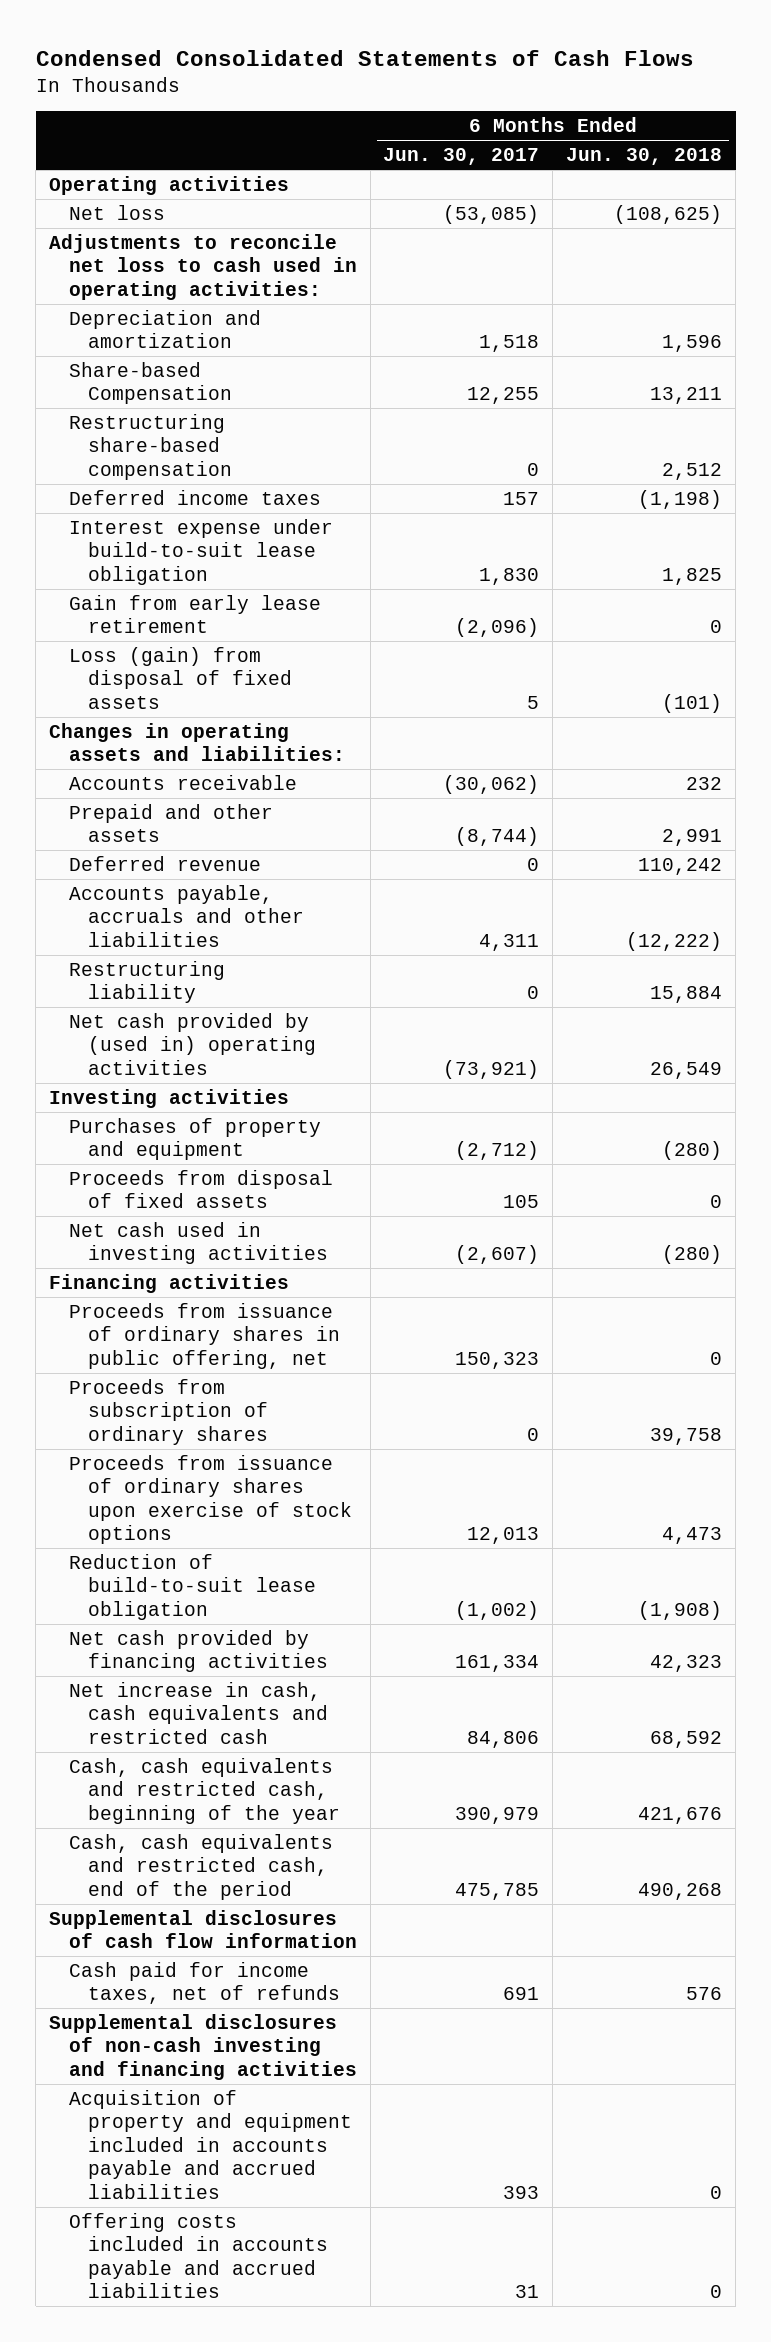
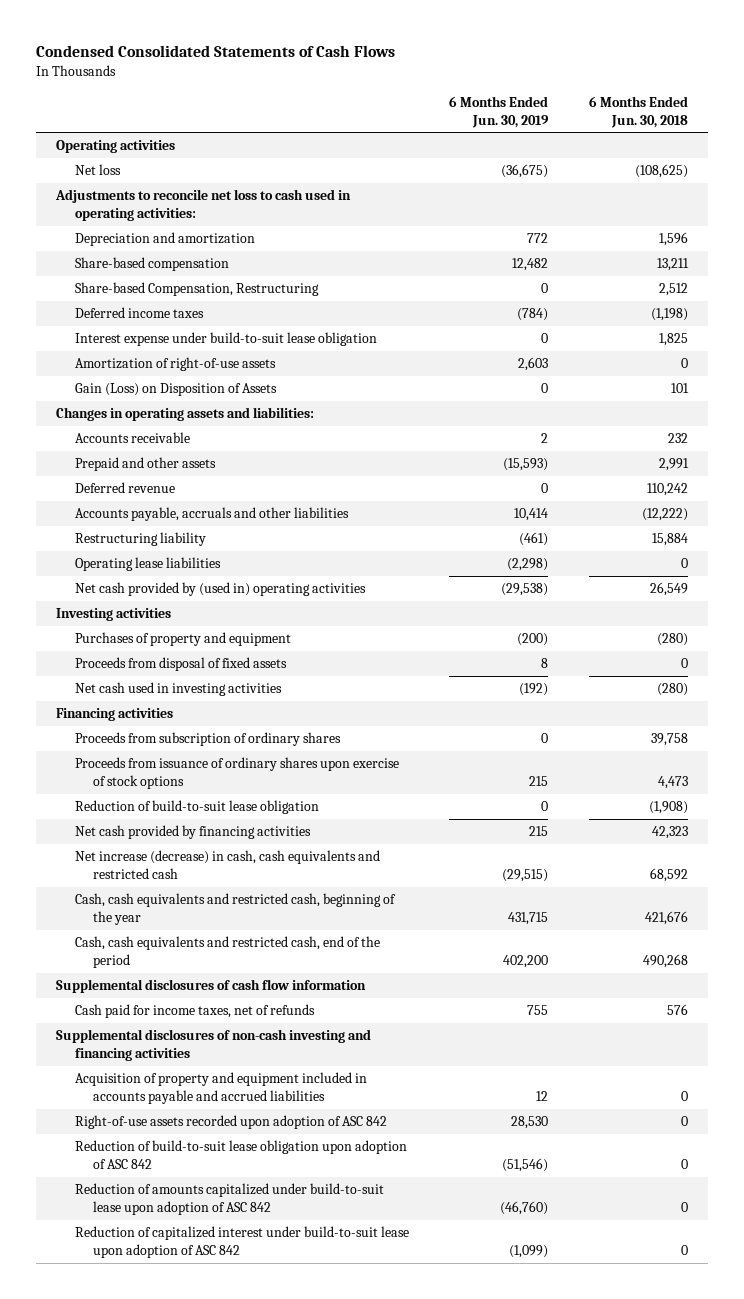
- | 6 Months Ended Jun. 30, 2017 | 6 Months Ended Jun. 30, 2018
+ | 6 Months Ended Jun. 30, 2019 | 6 Months Ended Jun. 30, 2018
- Share-based Compensation | 12,255 | 13,211
- Restructuring share-based compensation | 0 | 2,512
+ Share-based compensation | 12,482 | 13,211
+ Share-based Compensation, Restructuring | 0 | 2,512
- Gain from early lease retirement | (2,096) | 0
- Loss (gain) from disposal of fixed assets | 5 | (101)
+ Amortization of right-of-use assets | 2,603 | 0
+ Gain (Loss) on Disposition of Assets | 0 | 101
+ Operating lease liabilities | (2,298) | 0
- Proceeds from issuance of ordinary shares in public offering, net | 150,323 | 0
- Net increase in cash, cash equivalents and restricted cash | 84,806 | 68,592
+ Net increase (decrease) in cash, cash equivalents and restricted cash | (29,515) | 68,592
- Offering costs included in accounts payable and accrued liabilities | 31 | 0
+ Right-of-use assets recorded upon adoption of ASC 842 | 28,530 | 0
+ Reduction of build-to-suit lease obligation upon adoption of ASC 842 | (51,546) | 0
+ Reduction of amounts capitalized under build-to-suit lease upon adoption of ASC 842 | (46,760) | 0
+ Reduction of capitalized interest under build-to-suit lease upon adoption of ASC 842 | (1,099) | 0

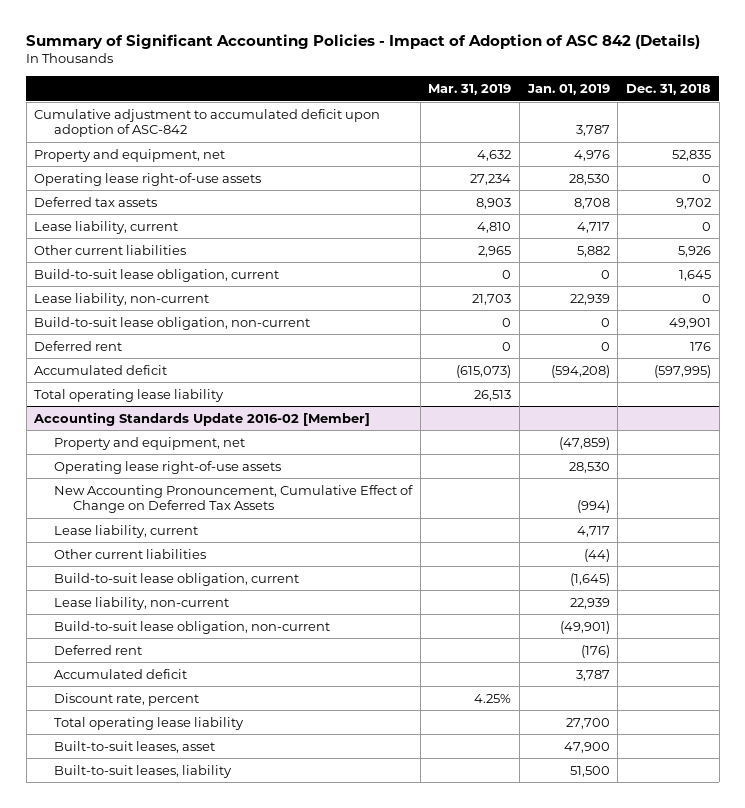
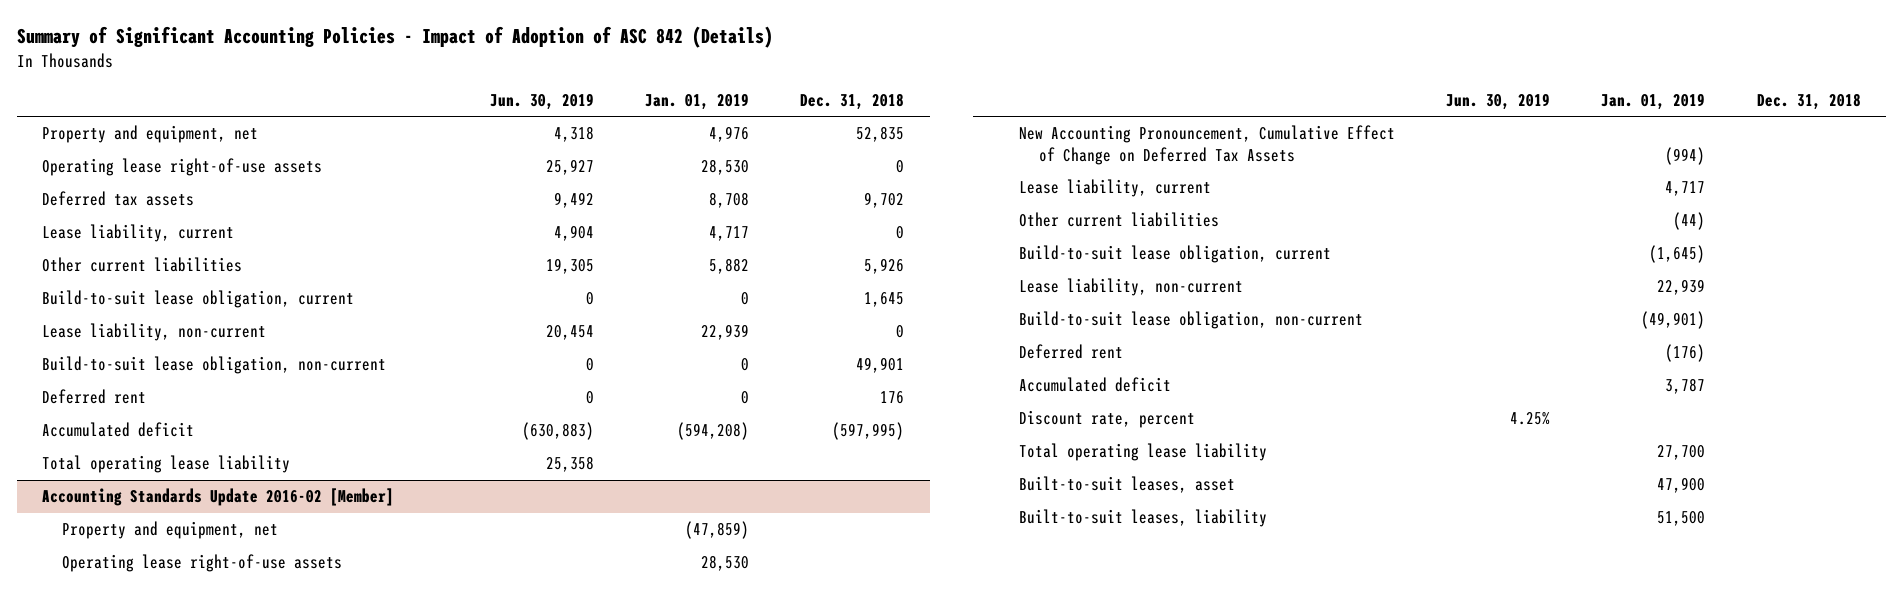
- | Mar. 31, 2019 | Jan. 01, 2019 | Dec. 31, 2018
+ | Jun. 30, 2019 | Jan. 01, 2019 | Dec. 31, 2018
- Cumulative adjustment to accumulated deficit upon adoption of ASC-842 | | 3,787 |

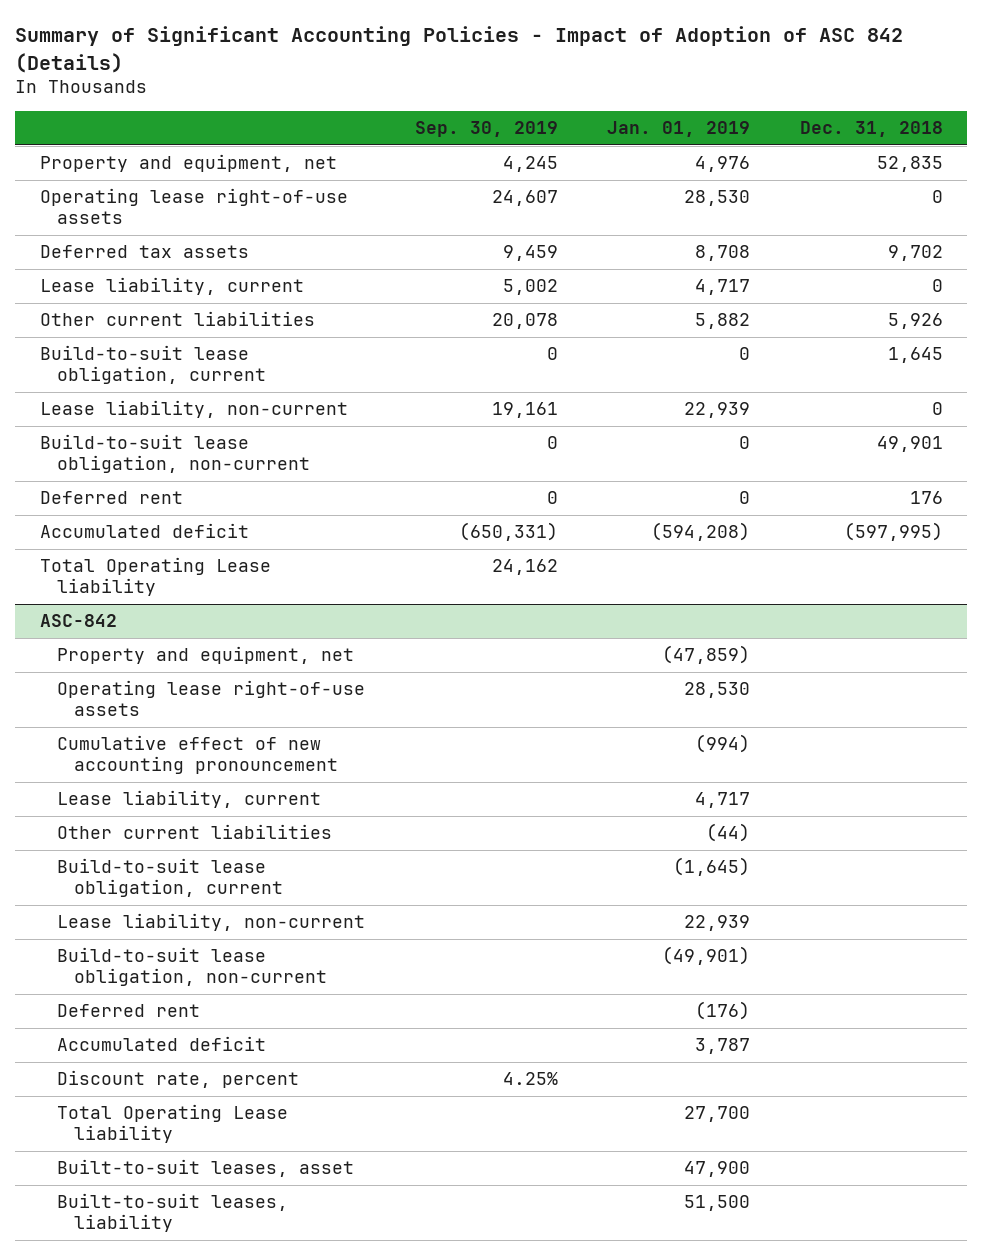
- | Jun. 30, 2019 | Jan. 01, 2019 | Dec. 31, 2018
+ | Sep. 30, 2019 | Jan. 01, 2019 | Dec. 31, 2018
- Total operating lease liability | 25,358 | |
- Accounting Standards Update 2016-02 [Member]
+ Total Operating Lease liability | 24,162 | |
+ ASC-842
- New Accounting Pronouncement, Cumulative Effect of Change on Deferred Tax Assets | | (994) |
+ Cumulative effect of new accounting pronouncement | | (994) |
- Total operating lease liability | | 27,700 |
+ Total Operating Lease liability | | 27,700 |

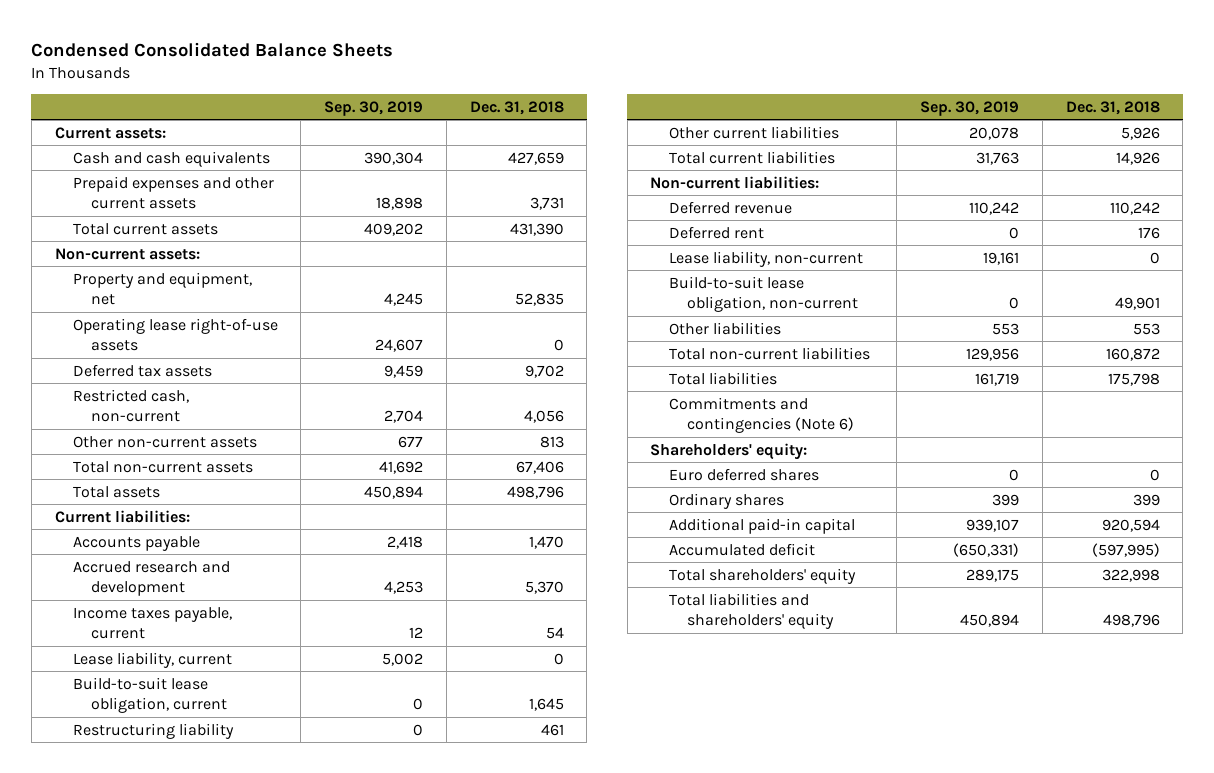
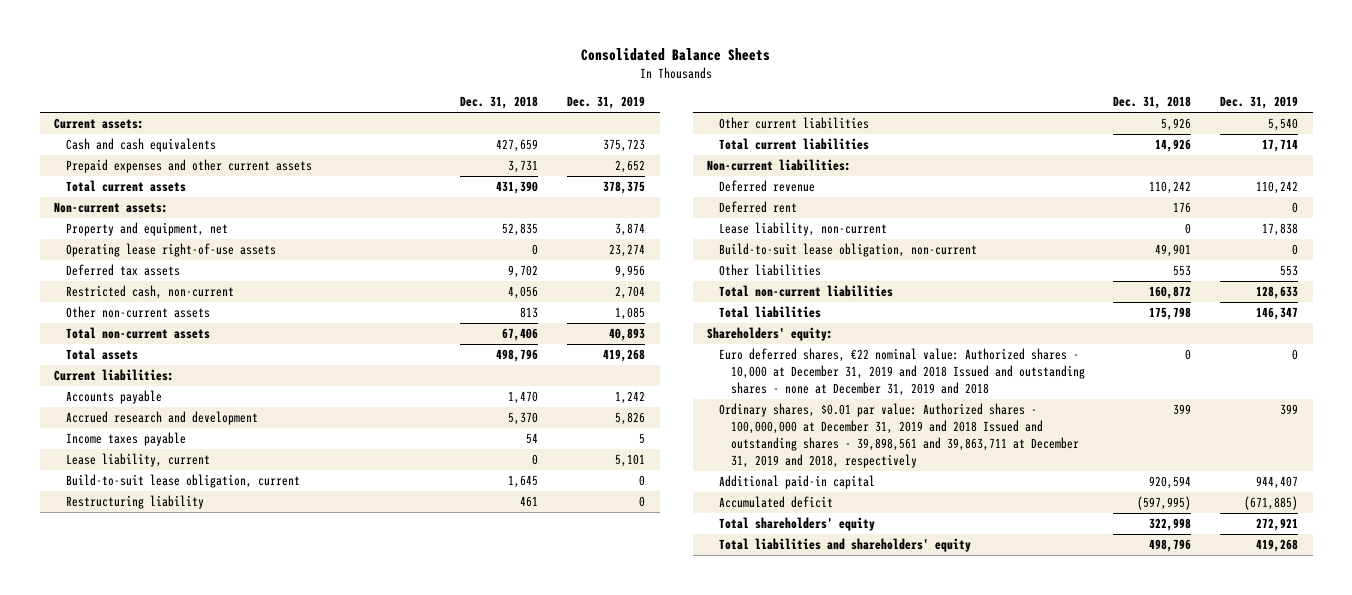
- Condensed Consolidated Balance Sheets
+ Consolidated Balance Sheets
- | Sep. 30, 2019 | Dec. 31, 2018
+ | Dec. 31, 2018 | Dec. 31, 2019
- Income taxes payable, current | 12 | 54
+ Income taxes payable | 54 | 5
- Commitments and contingencies (Note 6)
- Euro deferred shares | 0 | 0
- Ordinary shares | 399 | 399
+ Euro deferred shares, €22 nominal value: Authorized shares - 10,000 at December 31, 2019 and 2018 Issued and outstanding shares - none at December 31, 2019 and 2018 | 0 | 0
+ Ordinary shares, $0.01 par value: Authorized shares - 100,000,000 at December 31, 2019 and 2018 Issued and outstanding shares - 39,898,561 and 39,863,711 at December 31, 2019 and 2018, respectively | 399 | 399

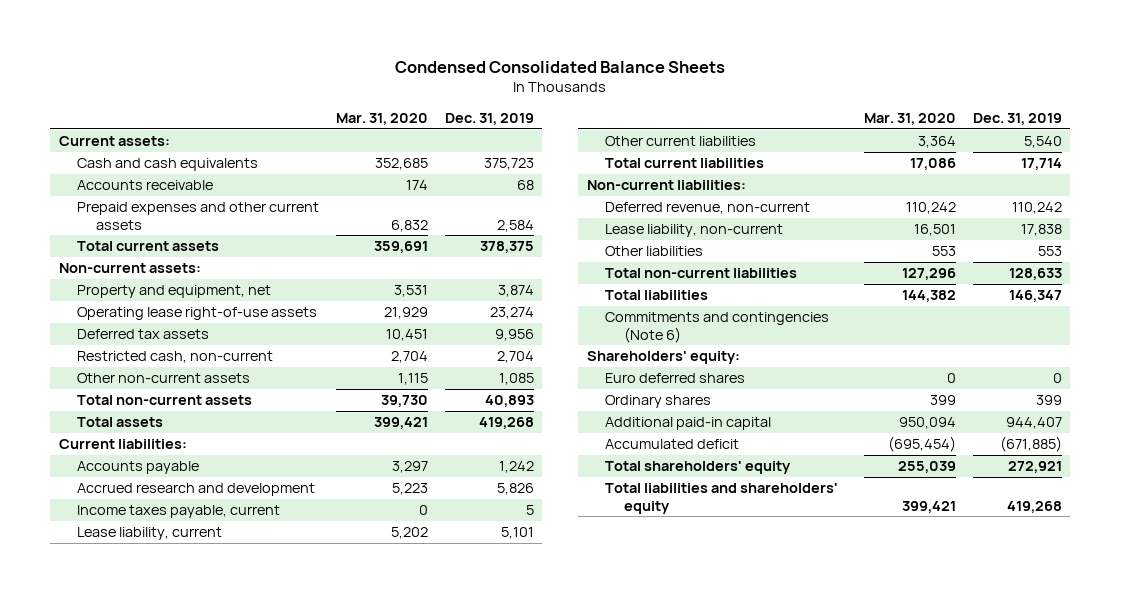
- Consolidated Balance Sheets
+ Condensed Consolidated Balance Sheets
- | Dec. 31, 2018 | Dec. 31, 2019
+ | Mar. 31, 2020 | Dec. 31, 2019
- Prepaid expenses and other current assets | 3,731 | 2,652
+ Accounts receivable | 174 | 68
+ Prepaid expenses and other current assets | 6,832 | 2,584
- Income taxes payable | 54 | 5
+ Income taxes payable, current | 0 | 5
- Build-to-suit lease obligation, current | 1,645 | 0
- Restructuring liability | 461 | 0
- Deferred revenue | 110,242 | 110,242
- Deferred rent | 176 | 0
+ Deferred revenue, non-current | 110,242 | 110,242
- Build-to-suit lease obligation, non-current | 49,901 | 0
+ Commitments and contingencies (Note 6)
- Euro deferred shares, €22 nominal value: Authorized shares - 10,000 at December 31, 2019 and 2018 Issued and outstanding shares - none at December 31, 2019 and 2018 | 0 | 0
- Ordinary shares, $0.01 par value: Authorized shares - 100,000,000 at December 31, 2019 and 2018 Issued and outstanding shares - 39,898,561 and 39,863,711 at December 31, 2019 and 2018, respectively | 399 | 399
+ Euro deferred shares | 0 | 0
+ Ordinary shares | 399 | 399

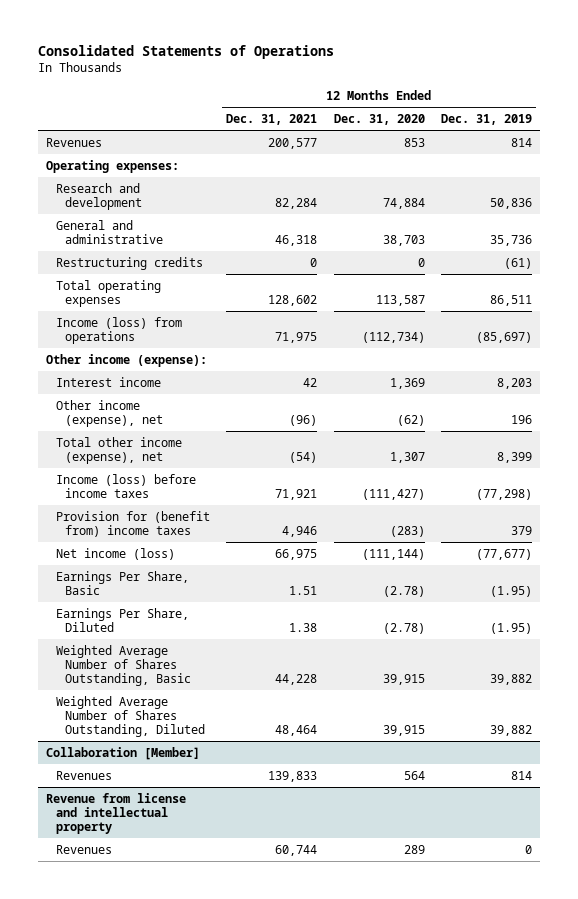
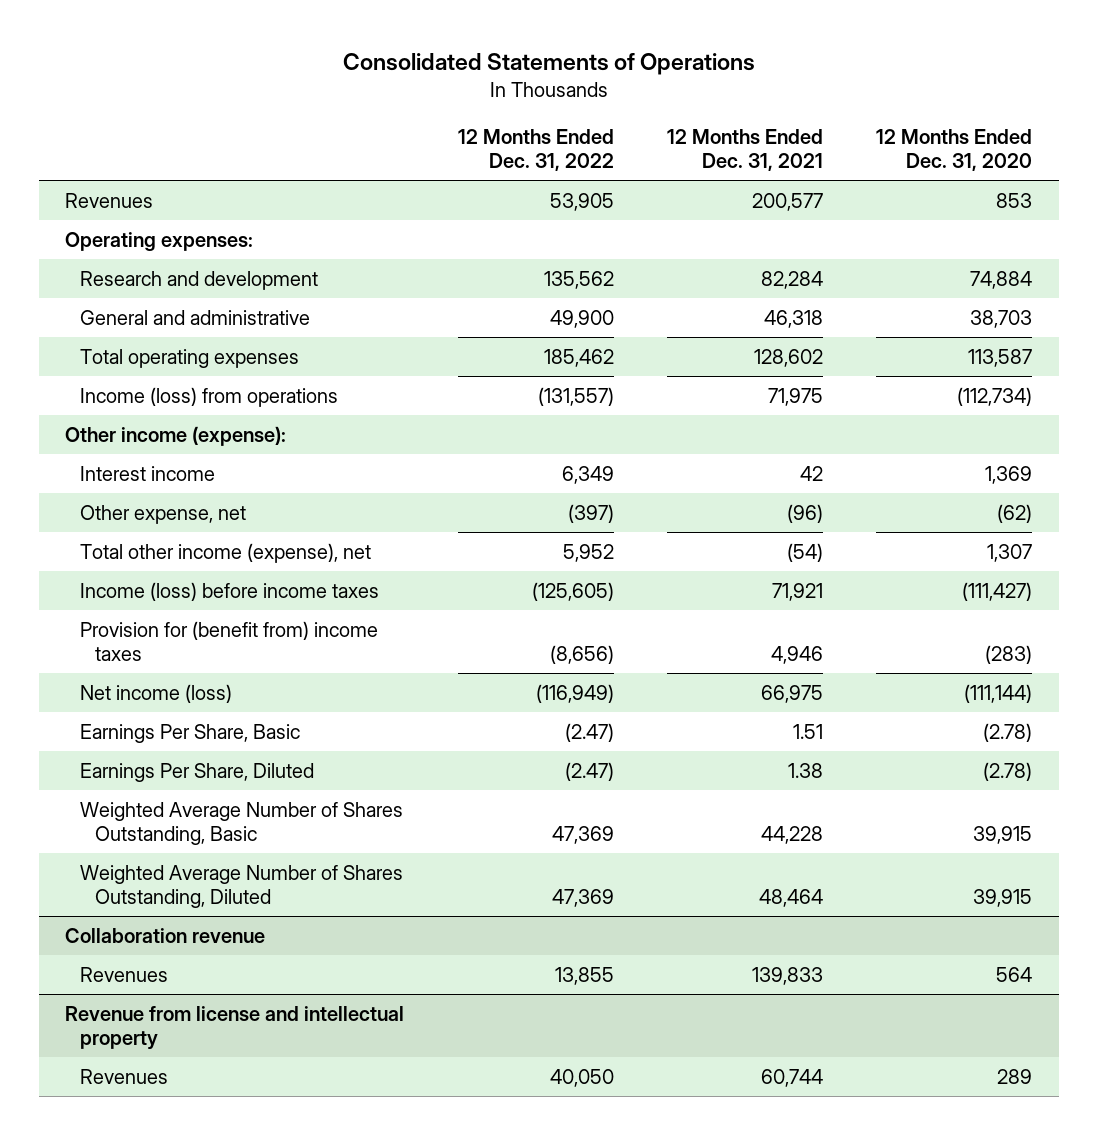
- | 12 Months Ended Dec. 31, 2021 | 12 Months Ended Dec. 31, 2020 | 12 Months Ended Dec. 31, 2019
+ | 12 Months Ended Dec. 31, 2022 | 12 Months Ended Dec. 31, 2021 | 12 Months Ended Dec. 31, 2020
- Restructuring credits | 0 | 0 | (61)
- Other income (expense), net | (96) | (62) | 196
+ Other expense, net | (397) | (96) | (62)
- Collaboration [Member]
+ Collaboration revenue

